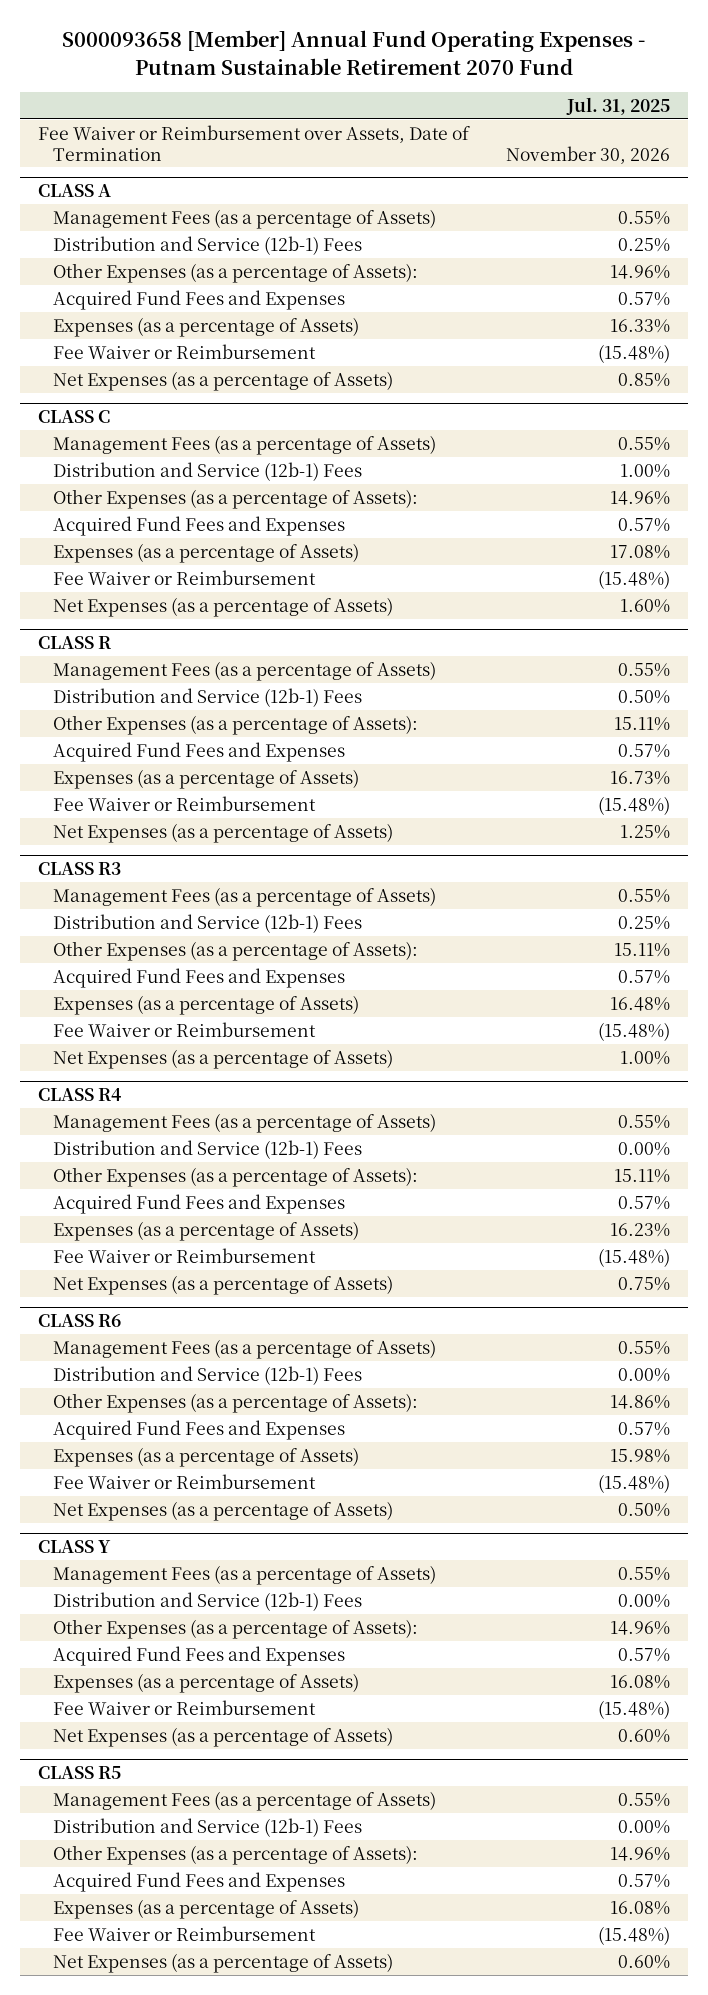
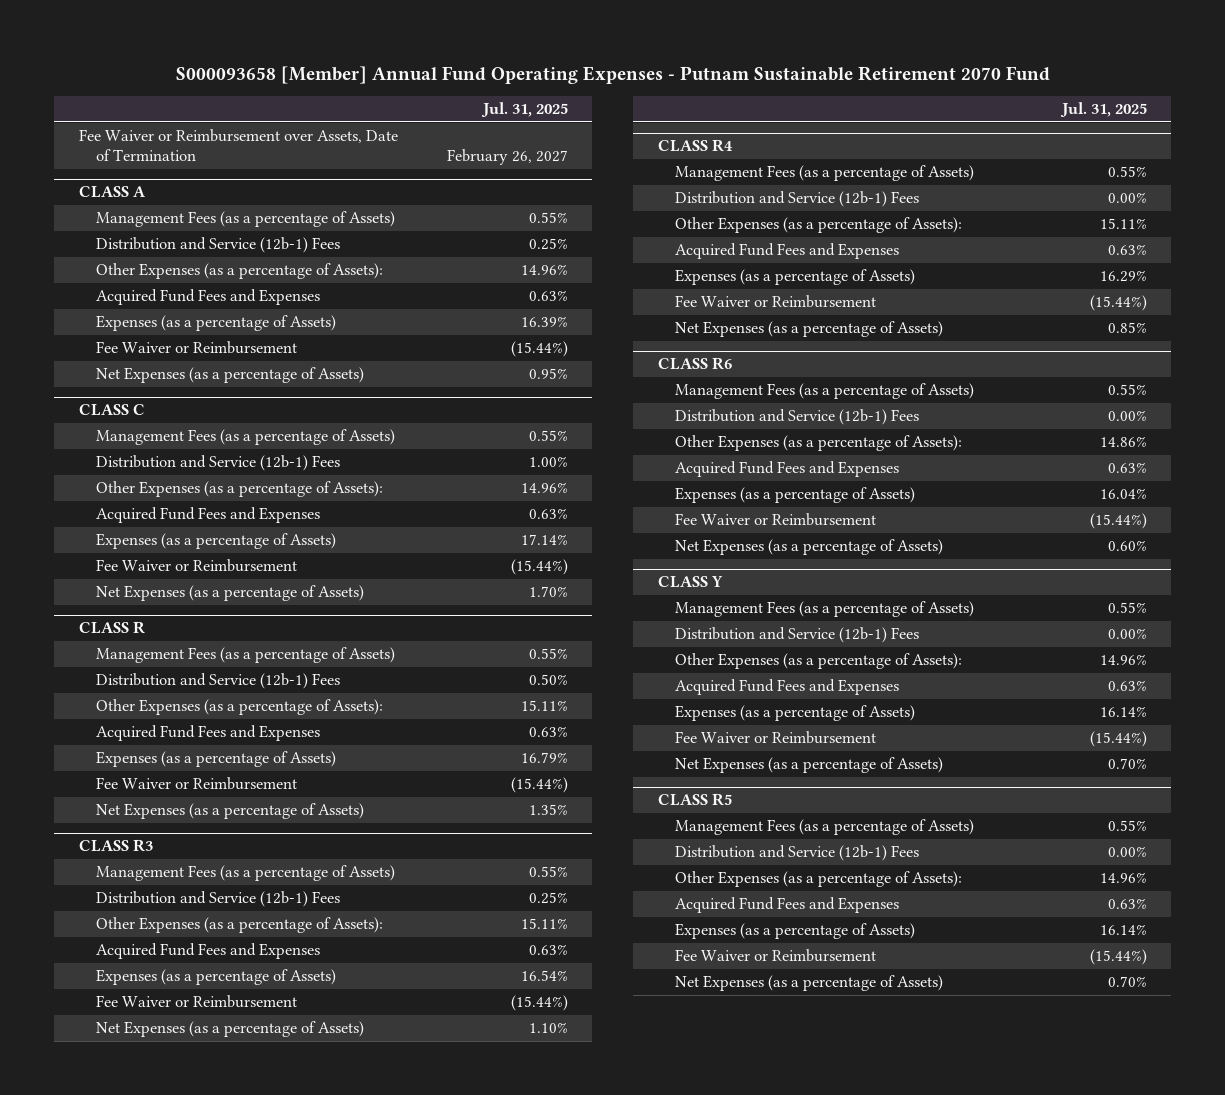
- Fee Waiver or Reimbursement over Assets, Date of Termination | November 30, 2026
+ Fee Waiver or Reimbursement over Assets, Date of Termination | February 26, 2027
@ CLASS A
- Acquired Fund Fees and Expenses | 0.57%
- Expenses (as a percentage of Assets) | 16.33%
- Fee Waiver or Reimbursement | (15.48%)
- Net Expenses (as a percentage of Assets) | 0.85%
+ Acquired Fund Fees and Expenses | 0.63%
+ Expenses (as a percentage of Assets) | 16.39%
+ Fee Waiver or Reimbursement | (15.44%)
+ Net Expenses (as a percentage of Assets) | 0.95%
@ CLASS C
- Acquired Fund Fees and Expenses | 0.57%
- Expenses (as a percentage of Assets) | 17.08%
- Fee Waiver or Reimbursement | (15.48%)
- Net Expenses (as a percentage of Assets) | 1.60%
+ Acquired Fund Fees and Expenses | 0.63%
+ Expenses (as a percentage of Assets) | 17.14%
+ Fee Waiver or Reimbursement | (15.44%)
+ Net Expenses (as a percentage of Assets) | 1.70%
@ CLASS R
- Acquired Fund Fees and Expenses | 0.57%
- Expenses (as a percentage of Assets) | 16.73%
- Fee Waiver or Reimbursement | (15.48%)
- Net Expenses (as a percentage of Assets) | 1.25%
+ Acquired Fund Fees and Expenses | 0.63%
+ Expenses (as a percentage of Assets) | 16.79%
+ Fee Waiver or Reimbursement | (15.44%)
+ Net Expenses (as a percentage of Assets) | 1.35%
@ CLASS R3
- Acquired Fund Fees and Expenses | 0.57%
- Expenses (as a percentage of Assets) | 16.48%
- Fee Waiver or Reimbursement | (15.48%)
- Net Expenses (as a percentage of Assets) | 1.00%
+ Acquired Fund Fees and Expenses | 0.63%
+ Expenses (as a percentage of Assets) | 16.54%
+ Fee Waiver or Reimbursement | (15.44%)
+ Net Expenses (as a percentage of Assets) | 1.10%
@ CLASS R4
- Acquired Fund Fees and Expenses | 0.57%
- Expenses (as a percentage of Assets) | 16.23%
- Fee Waiver or Reimbursement | (15.48%)
- Net Expenses (as a percentage of Assets) | 0.75%
+ Acquired Fund Fees and Expenses | 0.63%
+ Expenses (as a percentage of Assets) | 16.29%
+ Fee Waiver or Reimbursement | (15.44%)
+ Net Expenses (as a percentage of Assets) | 0.85%
@ CLASS R6
- Acquired Fund Fees and Expenses | 0.57%
- Expenses (as a percentage of Assets) | 15.98%
- Fee Waiver or Reimbursement | (15.48%)
- Net Expenses (as a percentage of Assets) | 0.50%
+ Acquired Fund Fees and Expenses | 0.63%
+ Expenses (as a percentage of Assets) | 16.04%
+ Fee Waiver or Reimbursement | (15.44%)
+ Net Expenses (as a percentage of Assets) | 0.60%
@ CLASS Y
- Acquired Fund Fees and Expenses | 0.57%
- Expenses (as a percentage of Assets) | 16.08%
- Fee Waiver or Reimbursement | (15.48%)
- Net Expenses (as a percentage of Assets) | 0.60%
+ Acquired Fund Fees and Expenses | 0.63%
+ Expenses (as a percentage of Assets) | 16.14%
+ Fee Waiver or Reimbursement | (15.44%)
+ Net Expenses (as a percentage of Assets) | 0.70%
@ CLASS R5
- Acquired Fund Fees and Expenses | 0.57%
- Expenses (as a percentage of Assets) | 16.08%
- Fee Waiver or Reimbursement | (15.48%)
- Net Expenses (as a percentage of Assets) | 0.60%
+ Acquired Fund Fees and Expenses | 0.63%
+ Expenses (as a percentage of Assets) | 16.14%
+ Fee Waiver or Reimbursement | (15.44%)
+ Net Expenses (as a percentage of Assets) | 0.70%

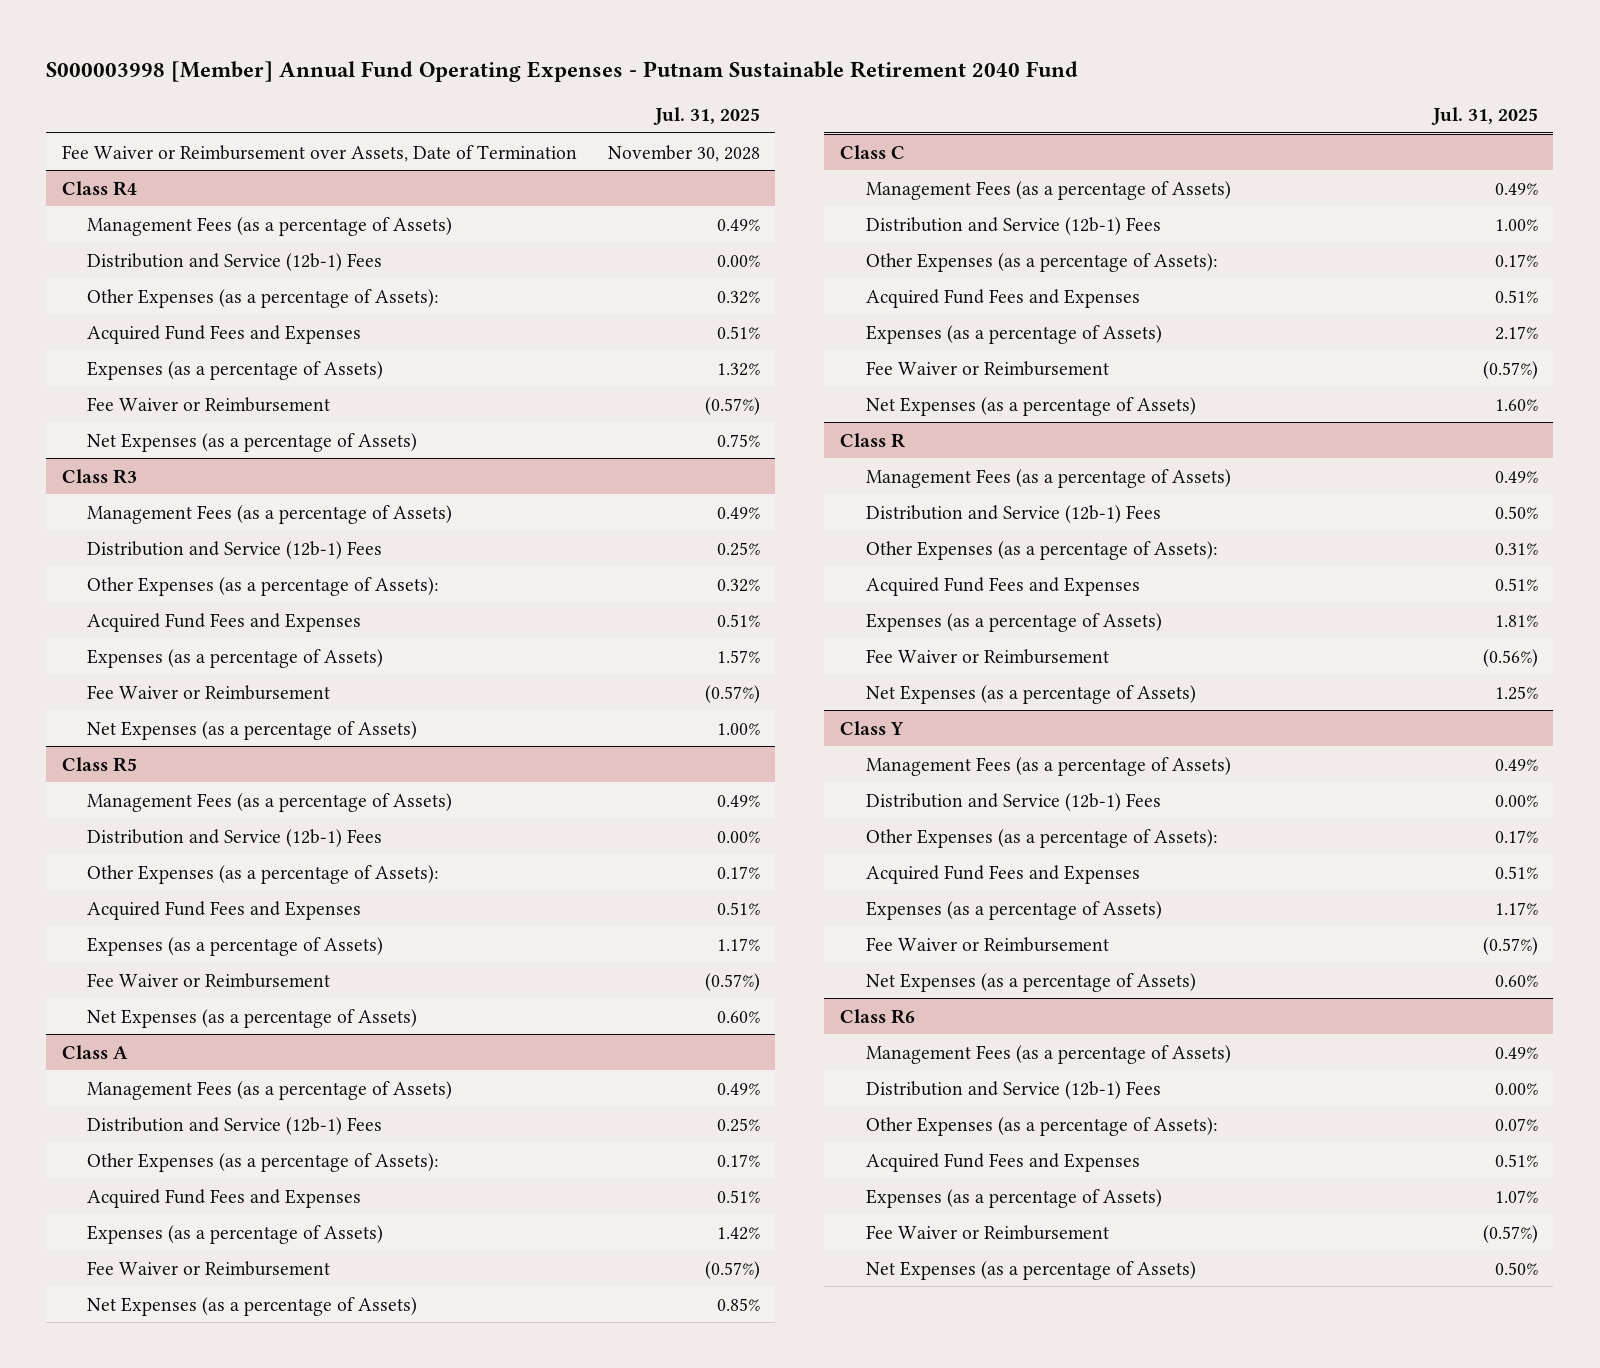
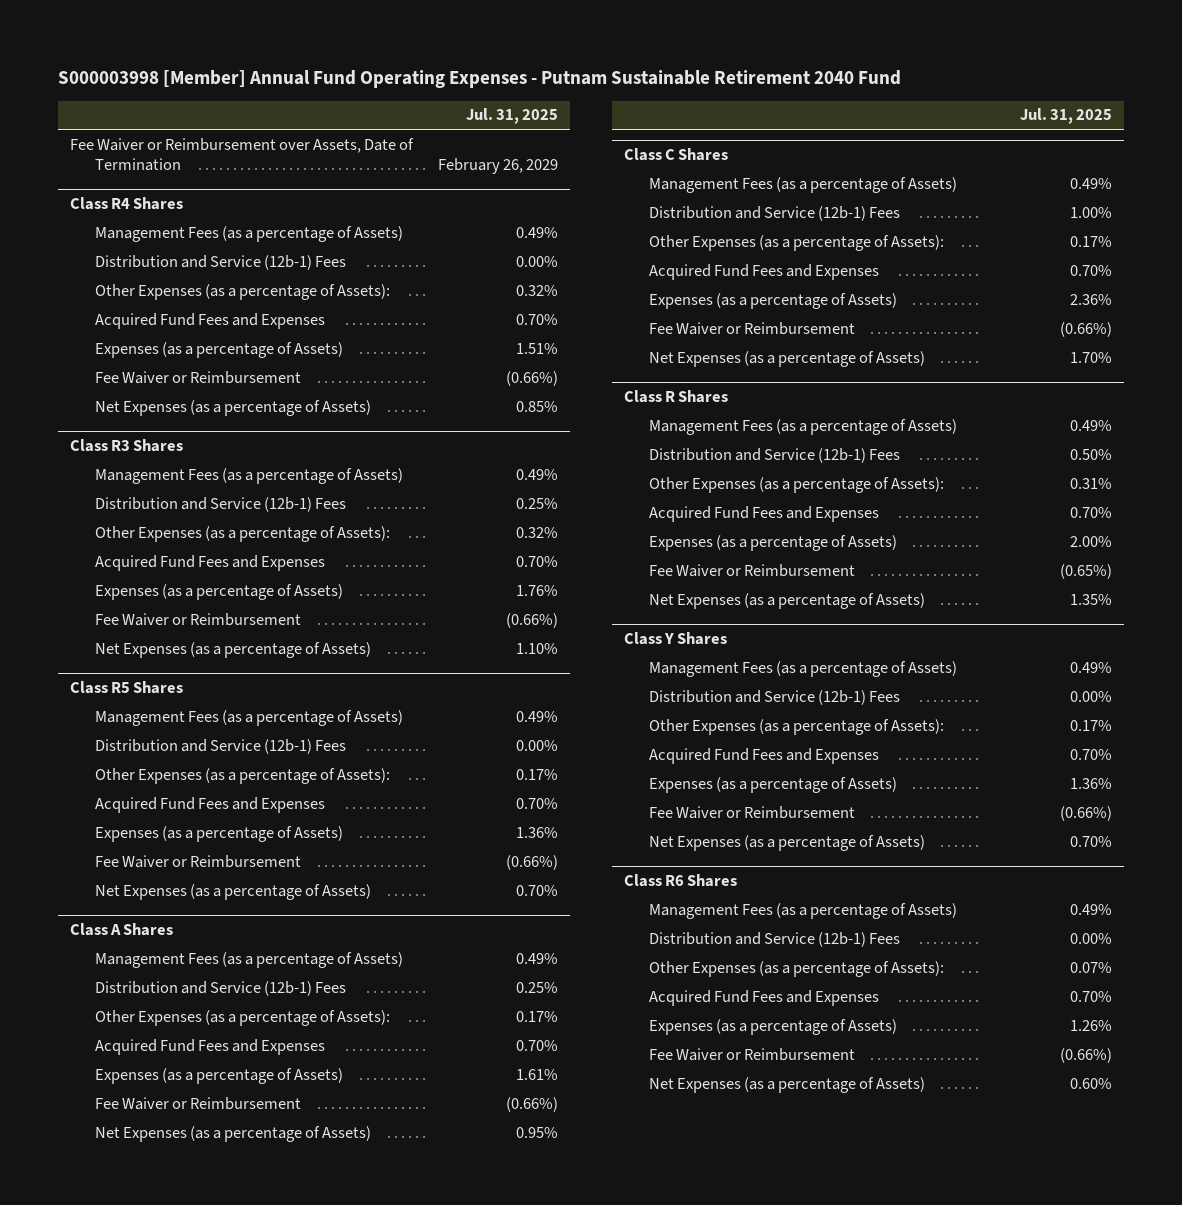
- Fee Waiver or Reimbursement over Assets, Date of Termination | November 30, 2028
- Class R4
+ Fee Waiver or Reimbursement over Assets, Date of Termination | February 26, 2029
+ Class R4 Shares
- Acquired Fund Fees and Expenses | 0.51%
- Expenses (as a percentage of Assets) | 1.32%
- Fee Waiver or Reimbursement | (0.57%)
- Net Expenses (as a percentage of Assets) | 0.75%
- Class R3
+ Acquired Fund Fees and Expenses | 0.70%
+ Expenses (as a percentage of Assets) | 1.51%
+ Fee Waiver or Reimbursement | (0.66%)
+ Net Expenses (as a percentage of Assets) | 0.85%
+ Class R3 Shares
- Acquired Fund Fees and Expenses | 0.51%
- Expenses (as a percentage of Assets) | 1.57%
- Fee Waiver or Reimbursement | (0.57%)
- Net Expenses (as a percentage of Assets) | 1.00%
- Class R5
+ Acquired Fund Fees and Expenses | 0.70%
+ Expenses (as a percentage of Assets) | 1.76%
+ Fee Waiver or Reimbursement | (0.66%)
+ Net Expenses (as a percentage of Assets) | 1.10%
+ Class R5 Shares
- Acquired Fund Fees and Expenses | 0.51%
- Expenses (as a percentage of Assets) | 1.17%
- Fee Waiver or Reimbursement | (0.57%)
- Net Expenses (as a percentage of Assets) | 0.60%
- Class A
+ Acquired Fund Fees and Expenses | 0.70%
+ Expenses (as a percentage of Assets) | 1.36%
+ Fee Waiver or Reimbursement | (0.66%)
+ Net Expenses (as a percentage of Assets) | 0.70%
+ Class A Shares
- Acquired Fund Fees and Expenses | 0.51%
- Expenses (as a percentage of Assets) | 1.42%
- Fee Waiver or Reimbursement | (0.57%)
- Net Expenses (as a percentage of Assets) | 0.85%
- Class C
+ Acquired Fund Fees and Expenses | 0.70%
+ Expenses (as a percentage of Assets) | 1.61%
+ Fee Waiver or Reimbursement | (0.66%)
+ Net Expenses (as a percentage of Assets) | 0.95%
+ Class C Shares
- Acquired Fund Fees and Expenses | 0.51%
- Expenses (as a percentage of Assets) | 2.17%
- Fee Waiver or Reimbursement | (0.57%)
- Net Expenses (as a percentage of Assets) | 1.60%
- Class R
+ Acquired Fund Fees and Expenses | 0.70%
+ Expenses (as a percentage of Assets) | 2.36%
+ Fee Waiver or Reimbursement | (0.66%)
+ Net Expenses (as a percentage of Assets) | 1.70%
+ Class R Shares
- Acquired Fund Fees and Expenses | 0.51%
- Expenses (as a percentage of Assets) | 1.81%
- Fee Waiver or Reimbursement | (0.56%)
- Net Expenses (as a percentage of Assets) | 1.25%
- Class Y
+ Acquired Fund Fees and Expenses | 0.70%
+ Expenses (as a percentage of Assets) | 2.00%
+ Fee Waiver or Reimbursement | (0.65%)
+ Net Expenses (as a percentage of Assets) | 1.35%
+ Class Y Shares
- Acquired Fund Fees and Expenses | 0.51%
- Expenses (as a percentage of Assets) | 1.17%
- Fee Waiver or Reimbursement | (0.57%)
- Net Expenses (as a percentage of Assets) | 0.60%
- Class R6
+ Acquired Fund Fees and Expenses | 0.70%
+ Expenses (as a percentage of Assets) | 1.36%
+ Fee Waiver or Reimbursement | (0.66%)
+ Net Expenses (as a percentage of Assets) | 0.70%
+ Class R6 Shares
- Acquired Fund Fees and Expenses | 0.51%
- Expenses (as a percentage of Assets) | 1.07%
- Fee Waiver or Reimbursement | (0.57%)
- Net Expenses (as a percentage of Assets) | 0.50%
+ Acquired Fund Fees and Expenses | 0.70%
+ Expenses (as a percentage of Assets) | 1.26%
+ Fee Waiver or Reimbursement | (0.66%)
+ Net Expenses (as a percentage of Assets) | 0.60%

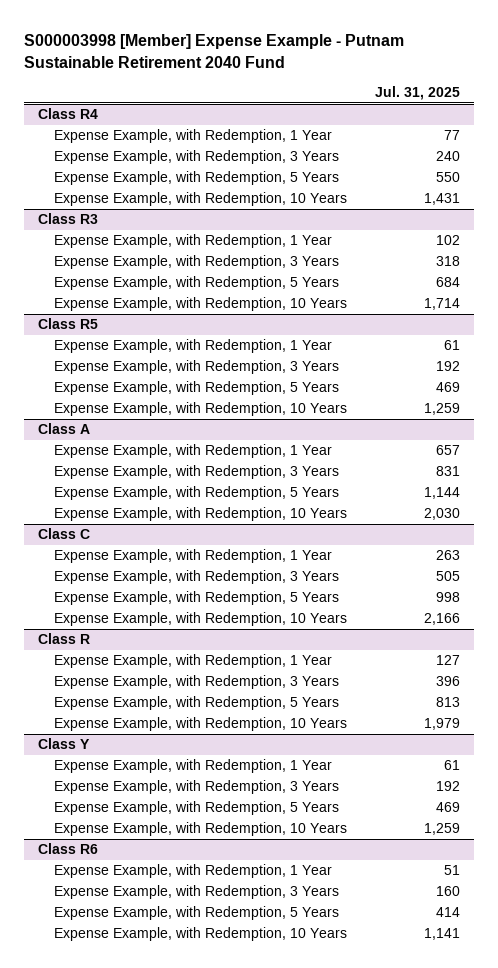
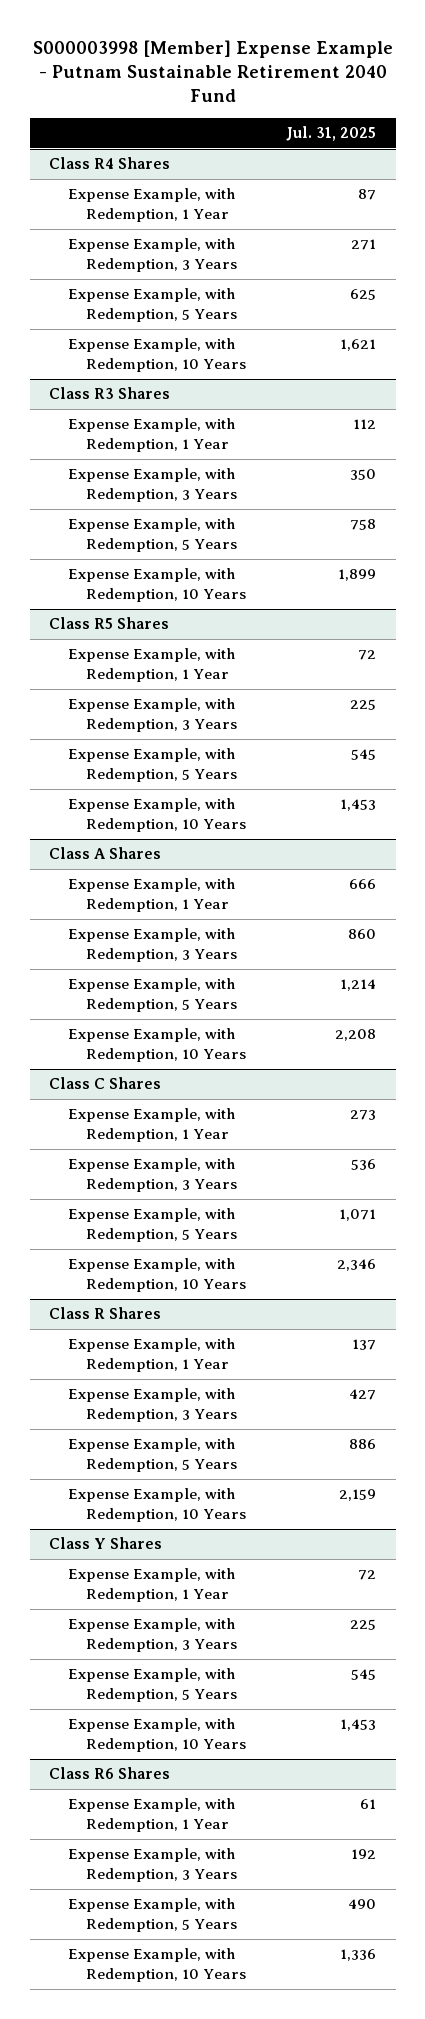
- Class R4
- Expense Example, with Redemption, 1 Year | 77
- Expense Example, with Redemption, 3 Years | 240
- Expense Example, with Redemption, 5 Years | 550
- Expense Example, with Redemption, 10 Years | 1,431
- Class R3
- Expense Example, with Redemption, 1 Year | 102
- Expense Example, with Redemption, 3 Years | 318
- Expense Example, with Redemption, 5 Years | 684
- Expense Example, with Redemption, 10 Years | 1,714
- Class R5
- Expense Example, with Redemption, 1 Year | 61
- Expense Example, with Redemption, 3 Years | 192
- Expense Example, with Redemption, 5 Years | 469
- Expense Example, with Redemption, 10 Years | 1,259
- Class A
- Expense Example, with Redemption, 1 Year | 657
- Expense Example, with Redemption, 3 Years | 831
- Expense Example, with Redemption, 5 Years | 1,144
- Expense Example, with Redemption, 10 Years | 2,030
- Class C
- Expense Example, with Redemption, 1 Year | 263
- Expense Example, with Redemption, 3 Years | 505
- Expense Example, with Redemption, 5 Years | 998
- Expense Example, with Redemption, 10 Years | 2,166
- Class R
- Expense Example, with Redemption, 1 Year | 127
- Expense Example, with Redemption, 3 Years | 396
- Expense Example, with Redemption, 5 Years | 813
- Expense Example, with Redemption, 10 Years | 1,979
- Class Y
+ Class R4 Shares
+ Expense Example, with Redemption, 1 Year | 87
+ Expense Example, with Redemption, 3 Years | 271
+ Expense Example, with Redemption, 5 Years | 625
+ Expense Example, with Redemption, 10 Years | 1,621
+ Class R3 Shares
+ Expense Example, with Redemption, 1 Year | 112
+ Expense Example, with Redemption, 3 Years | 350
+ Expense Example, with Redemption, 5 Years | 758
+ Expense Example, with Redemption, 10 Years | 1,899
+ Class R5 Shares
+ Expense Example, with Redemption, 1 Year | 72
+ Expense Example, with Redemption, 3 Years | 225
+ Expense Example, with Redemption, 5 Years | 545
+ Expense Example, with Redemption, 10 Years | 1,453
+ Class A Shares
+ Expense Example, with Redemption, 1 Year | 666
+ Expense Example, with Redemption, 3 Years | 860
+ Expense Example, with Redemption, 5 Years | 1,214
+ Expense Example, with Redemption, 10 Years | 2,208
+ Class C Shares
+ Expense Example, with Redemption, 1 Year | 273
+ Expense Example, with Redemption, 3 Years | 536
+ Expense Example, with Redemption, 5 Years | 1,071
+ Expense Example, with Redemption, 10 Years | 2,346
+ Class R Shares
+ Expense Example, with Redemption, 1 Year | 137
+ Expense Example, with Redemption, 3 Years | 427
+ Expense Example, with Redemption, 5 Years | 886
+ Expense Example, with Redemption, 10 Years | 2,159
+ Class Y Shares
+ Expense Example, with Redemption, 1 Year | 72
+ Expense Example, with Redemption, 3 Years | 225
+ Expense Example, with Redemption, 5 Years | 545
+ Expense Example, with Redemption, 10 Years | 1,453
+ Class R6 Shares
- Expense Example, with Redemption, 5 Years | 469
- Expense Example, with Redemption, 10 Years | 1,259
- Class R6
- Expense Example, with Redemption, 1 Year | 51
- Expense Example, with Redemption, 3 Years | 160
- Expense Example, with Redemption, 5 Years | 414
- Expense Example, with Redemption, 10 Years | 1,141
+ Expense Example, with Redemption, 5 Years | 490
+ Expense Example, with Redemption, 10 Years | 1,336

